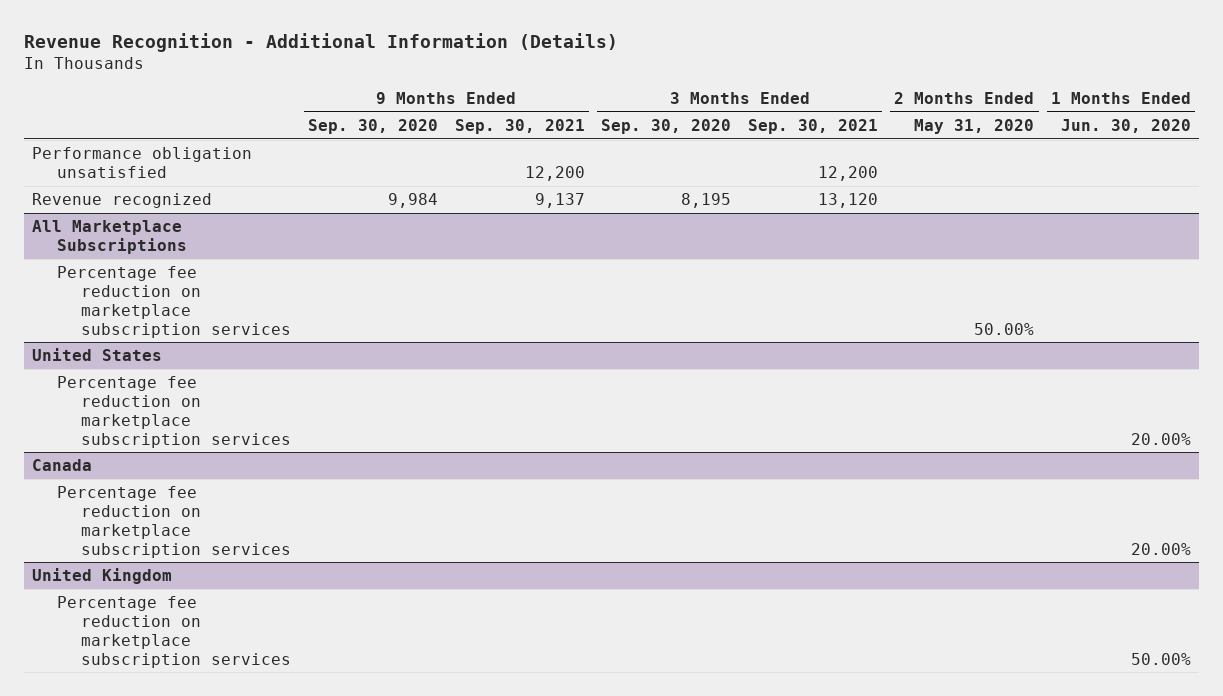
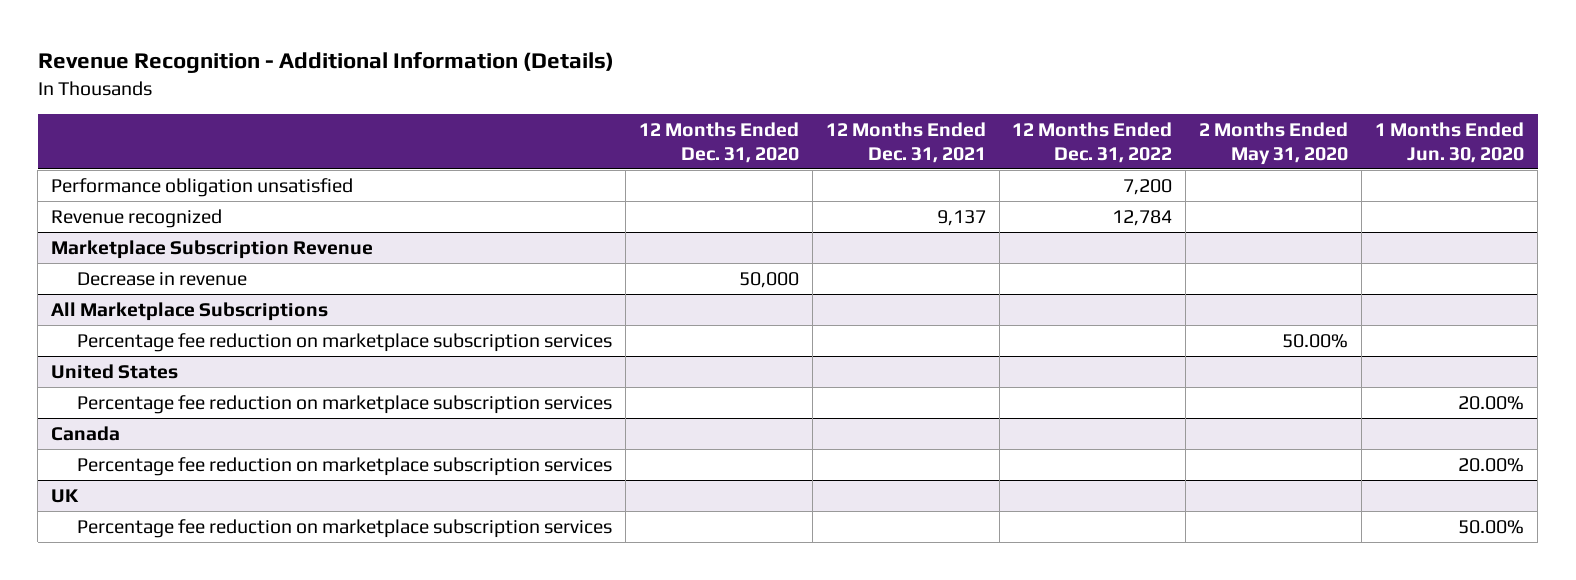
- | 9 Months Ended Sep. 30, 2020 | 9 Months Ended Sep. 30, 2021 | 3 Months Ended Sep. 30, 2020 | 3 Months Ended Sep. 30, 2021 | 2 Months Ended May 31, 2020 | 1 Months Ended Jun. 30, 2020
+ | 12 Months Ended Dec. 31, 2020 | 12 Months Ended Dec. 31, 2021 | 12 Months Ended Dec. 31, 2022 | 2 Months Ended May 31, 2020 | 1 Months Ended Jun. 30, 2020
+ Marketplace Subscription Revenue
+ Decrease in revenue | 50,000 | | | |
- United Kingdom
+ UK

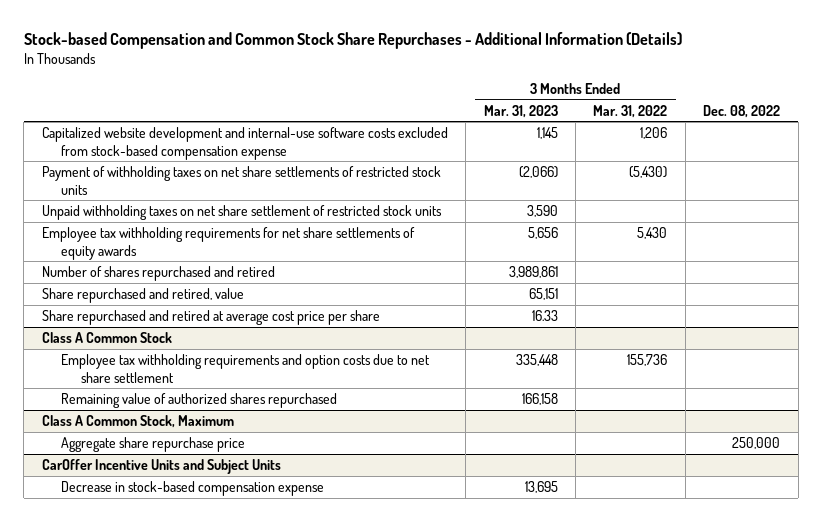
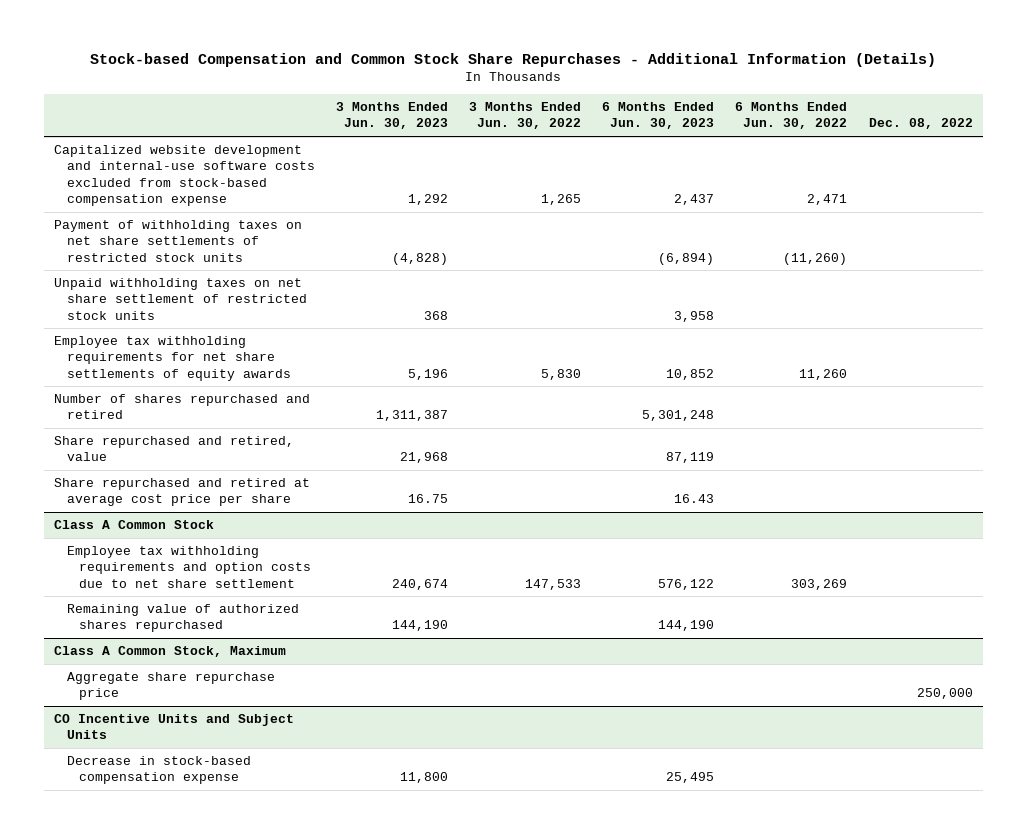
- | 3 Months Ended Mar. 31, 2023 | 3 Months Ended Mar. 31, 2022 | Dec. 08, 2022
+ | 3 Months Ended Jun. 30, 2023 | 3 Months Ended Jun. 30, 2022 | 6 Months Ended Jun. 30, 2023 | 6 Months Ended Jun. 30, 2022 | Dec. 08, 2022
- CarOffer Incentive Units and Subject Units
+ CO Incentive Units and Subject Units

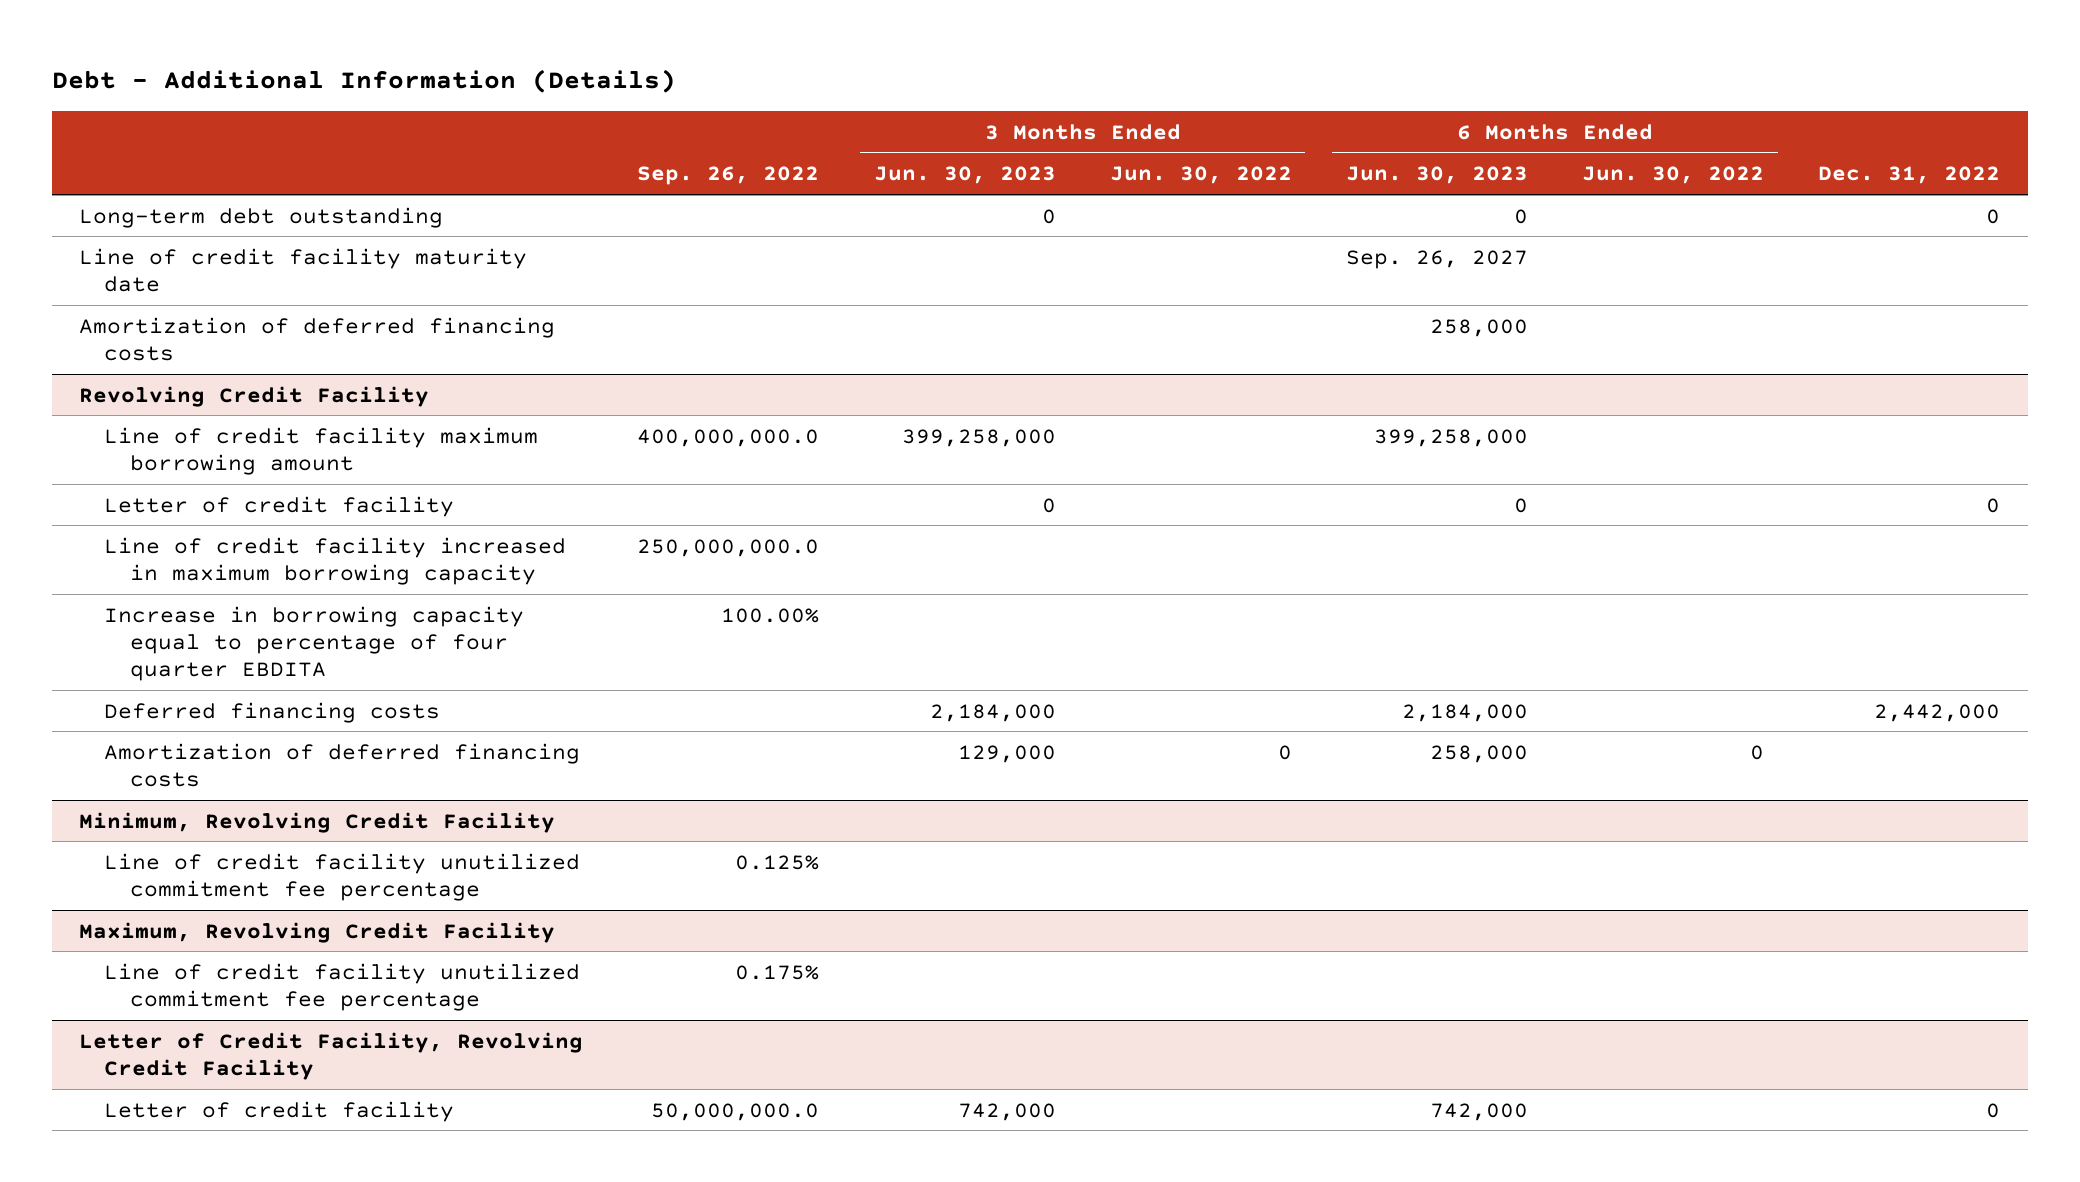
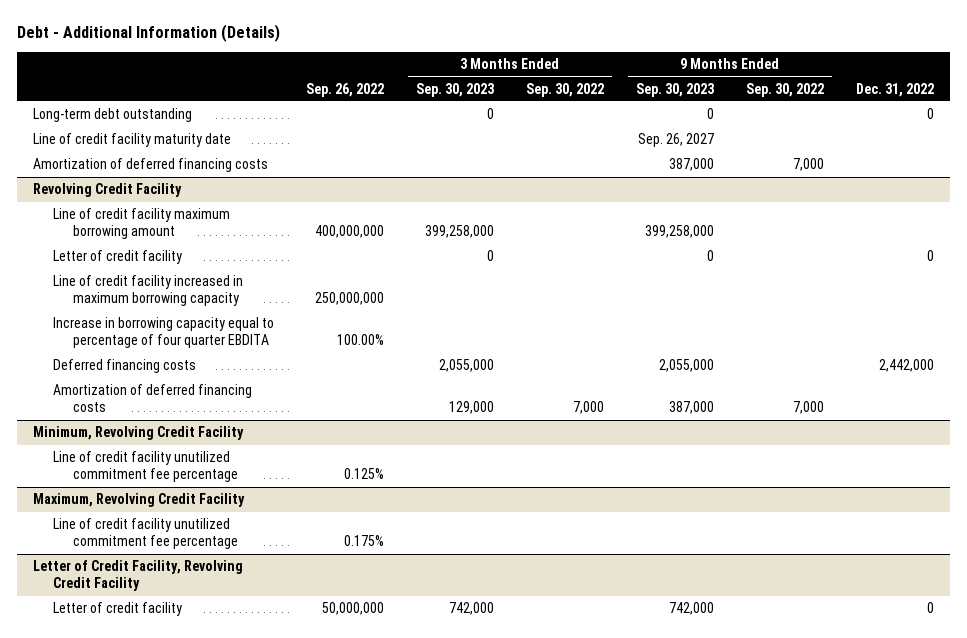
- | Sep. 26, 2022 | 3 Months Ended Jun. 30, 2023 | 3 Months Ended Jun. 30, 2022 | 6 Months Ended Jun. 30, 2023 | 6 Months Ended Jun. 30, 2022 | Dec. 31, 2022
+ | Sep. 26, 2022 | 3 Months Ended Sep. 30, 2023 | 3 Months Ended Sep. 30, 2022 | 9 Months Ended Sep. 30, 2023 | 9 Months Ended Sep. 30, 2022 | Dec. 31, 2022
@ Revolving Credit Facility
- Line of credit facility maximum borrowing amount | 400,000,000.0 | 399,258,000 | | 399,258,000 | |
+ Line of credit facility maximum borrowing amount | 400,000,000 | 399,258,000 | | 399,258,000 | |
- Line of credit facility increased in maximum borrowing capacity | 250,000,000.0 | | | | |
+ Line of credit facility increased in maximum borrowing capacity | 250,000,000 | | | | |
@ Letter of Credit Facility, Revolving Credit Facility
- Letter of credit facility | 50,000,000.0 | 742,000 | | 742,000 | | 0
+ Letter of credit facility | 50,000,000 | 742,000 | | 742,000 | | 0

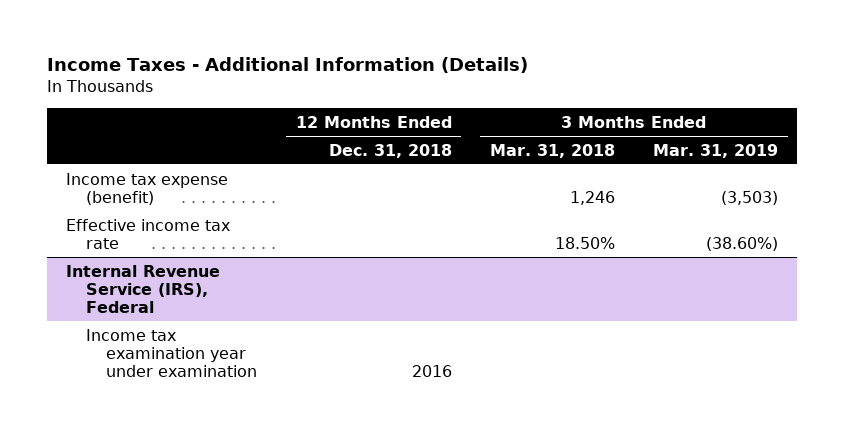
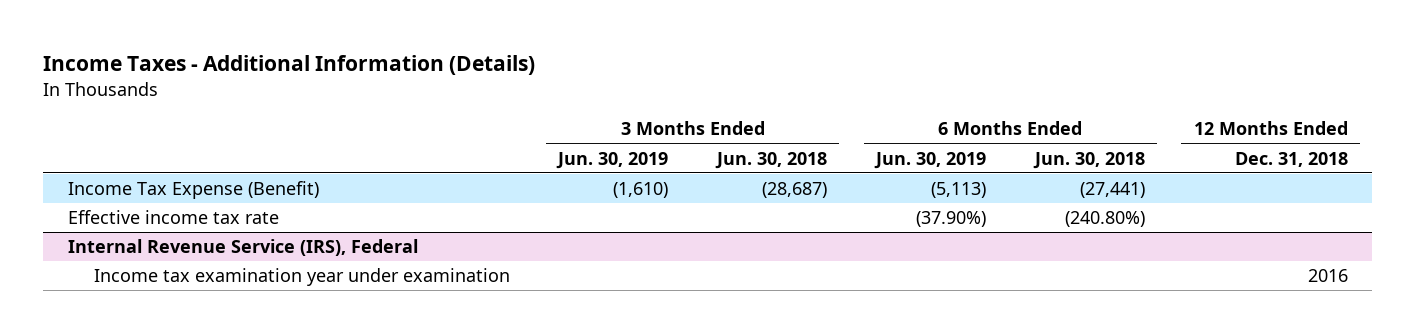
- | 12 Months Ended Dec. 31, 2018 | 3 Months Ended Mar. 31, 2018 | 3 Months Ended Mar. 31, 2019
+ | 3 Months Ended Jun. 30, 2019 | 3 Months Ended Jun. 30, 2018 | 6 Months Ended Jun. 30, 2019 | 6 Months Ended Jun. 30, 2018 | 12 Months Ended Dec. 31, 2018
- Income tax expense (benefit) | | 1,246 | (3,503)
+ Income Tax Expense (Benefit) | (1,610) | (28,687) | (5,113) | (27,441) |

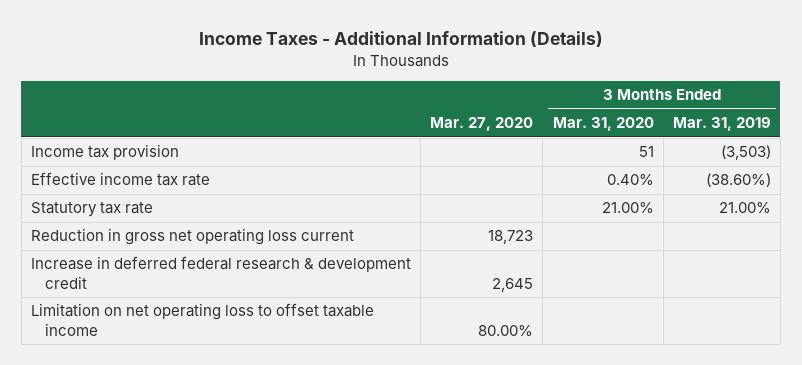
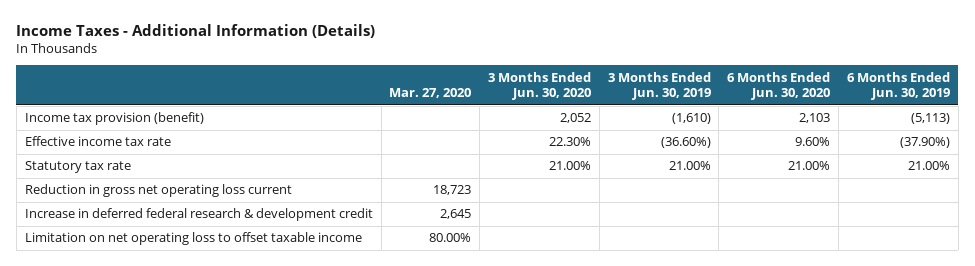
- | Mar. 27, 2020 | 3 Months Ended Mar. 31, 2020 | 3 Months Ended Mar. 31, 2019
+ | Mar. 27, 2020 | 3 Months Ended Jun. 30, 2020 | 3 Months Ended Jun. 30, 2019 | 6 Months Ended Jun. 30, 2020 | 6 Months Ended Jun. 30, 2019
- Income tax provision | | 51 | (3,503)
+ Income tax provision (benefit) | | 2,052 | (1,610) | 2,103 | (5,113)

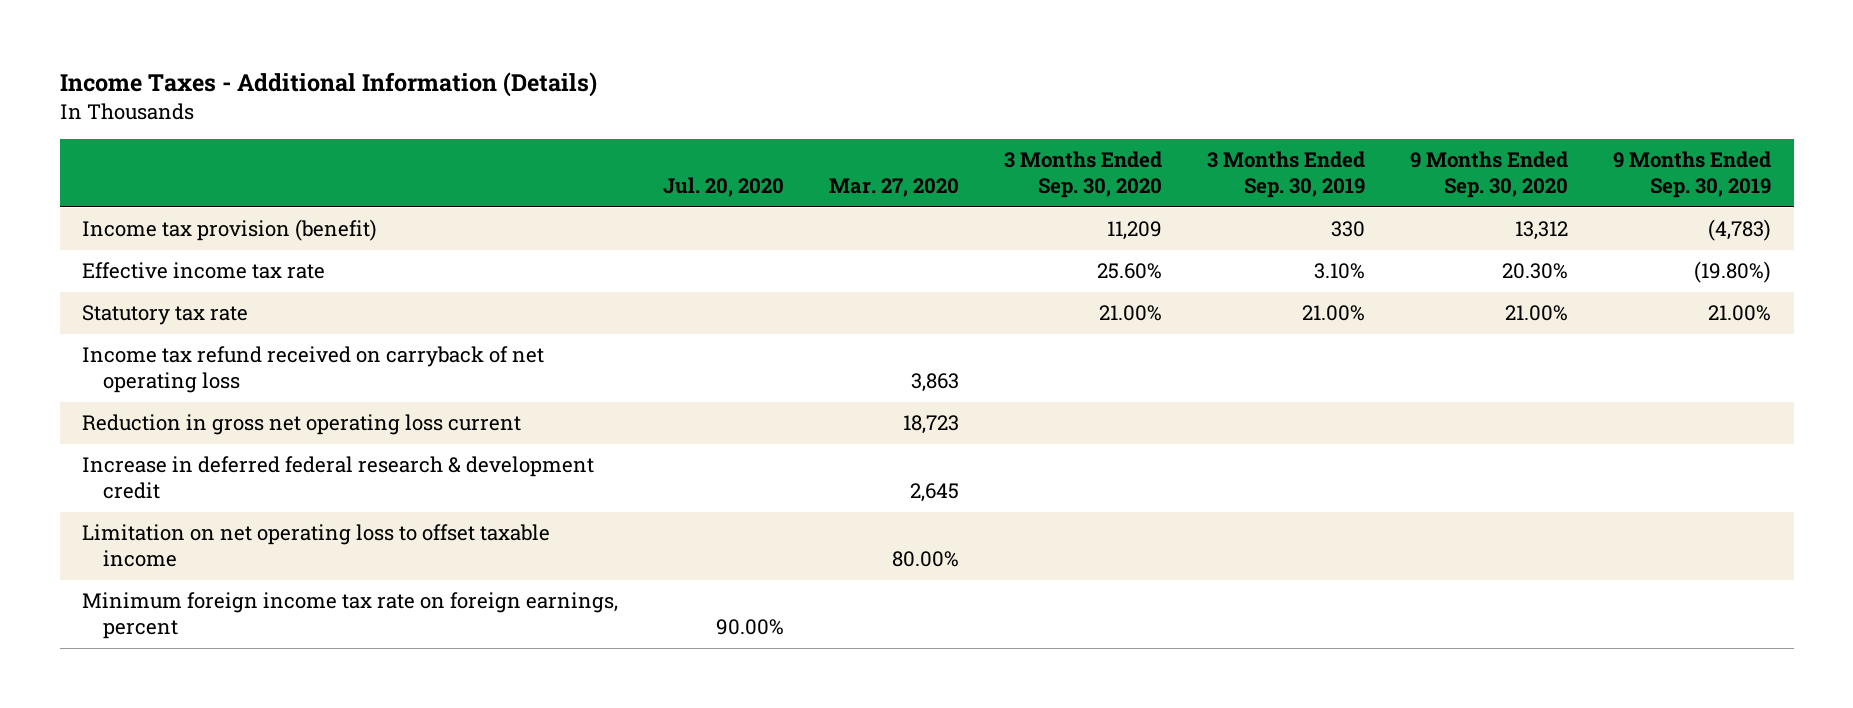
- | Mar. 27, 2020 | 3 Months Ended Jun. 30, 2020 | 3 Months Ended Jun. 30, 2019 | 6 Months Ended Jun. 30, 2020 | 6 Months Ended Jun. 30, 2019
+ | Jul. 20, 2020 | Mar. 27, 2020 | 3 Months Ended Sep. 30, 2020 | 3 Months Ended Sep. 30, 2019 | 9 Months Ended Sep. 30, 2020 | 9 Months Ended Sep. 30, 2019
+ Income tax refund received on carryback of net operating loss | | 3,863 | | | |
+ Minimum foreign income tax rate on foreign earnings, percent | 90.00% | | | | |

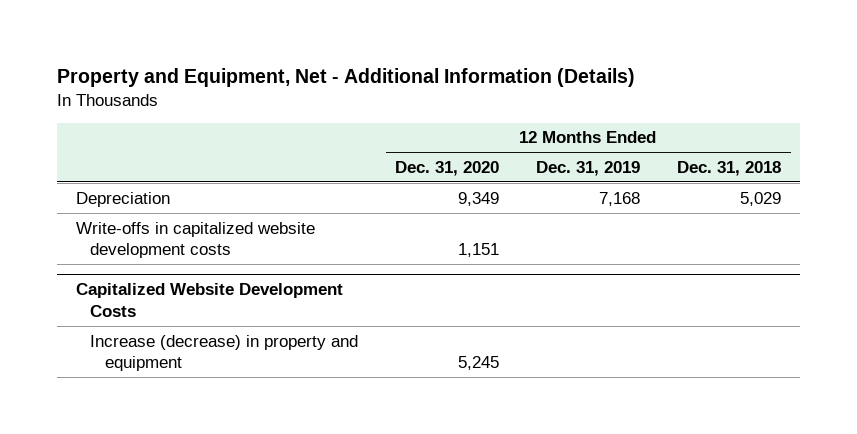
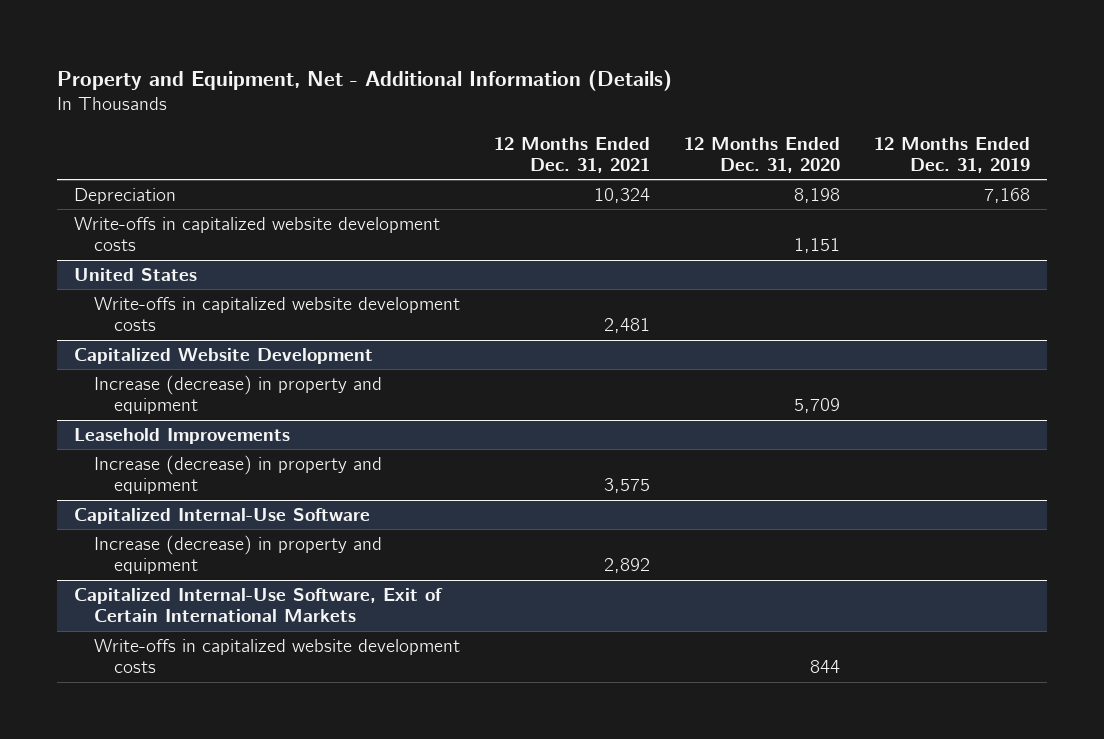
- | 12 Months Ended Dec. 31, 2020 | 12 Months Ended Dec. 31, 2019 | 12 Months Ended Dec. 31, 2018
+ | 12 Months Ended Dec. 31, 2021 | 12 Months Ended Dec. 31, 2020 | 12 Months Ended Dec. 31, 2019
- Depreciation | 9,349 | 7,168 | 5,029
+ Depreciation | 10,324 | 8,198 | 7,168
- Capitalized Website Development Costs
- Increase (decrease) in property and equipment | 5,245 | |
+ United States
+ Write-offs in capitalized website development costs | 2,481 | |
+ Capitalized Website Development
+ Increase (decrease) in property and equipment | | 5,709 |
+ Leasehold Improvements
+ Increase (decrease) in property and equipment | 3,575 | |
+ Capitalized Internal-Use Software
+ Increase (decrease) in property and equipment | 2,892 | |
+ Capitalized Internal-Use Software, Exit of Certain International Markets
+ Write-offs in capitalized website development costs | | 844 |

